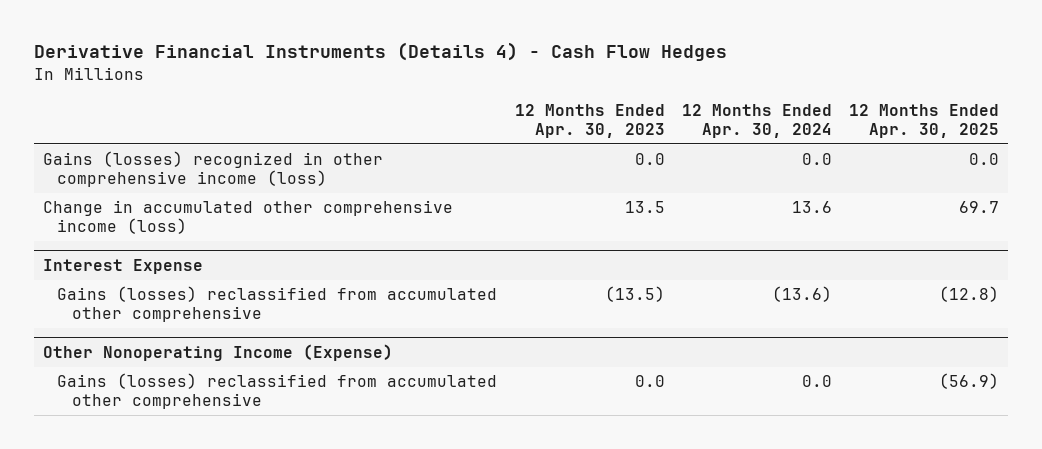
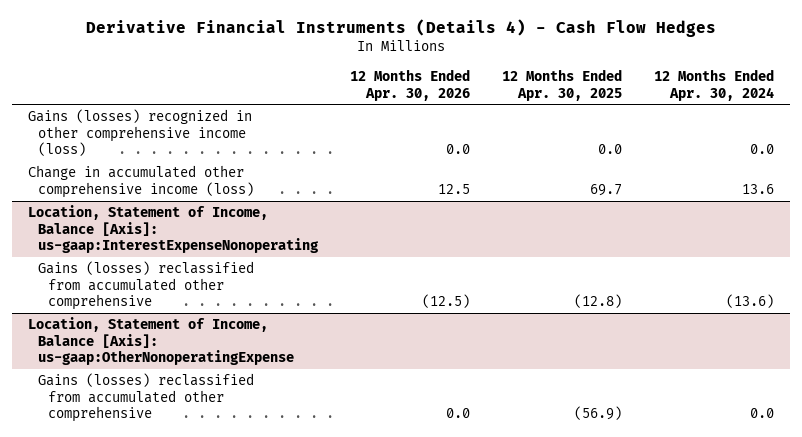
- | 12 Months Ended Apr. 30, 2023 | 12 Months Ended Apr. 30, 2024 | 12 Months Ended Apr. 30, 2025
+ | 12 Months Ended Apr. 30, 2026 | 12 Months Ended Apr. 30, 2025 | 12 Months Ended Apr. 30, 2024
- Interest Expense
+ Location, Statement of Income, Balance [Axis]: us-gaap:InterestExpenseNonoperating
- Other Nonoperating Income (Expense)
+ Location, Statement of Income, Balance [Axis]: us-gaap:OtherNonoperatingExpense

